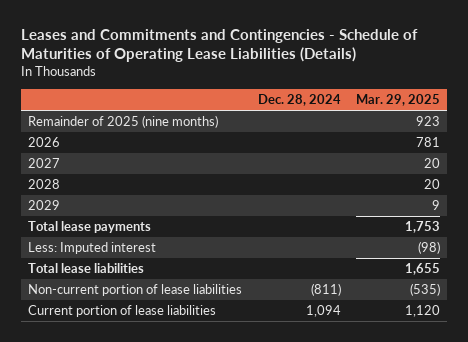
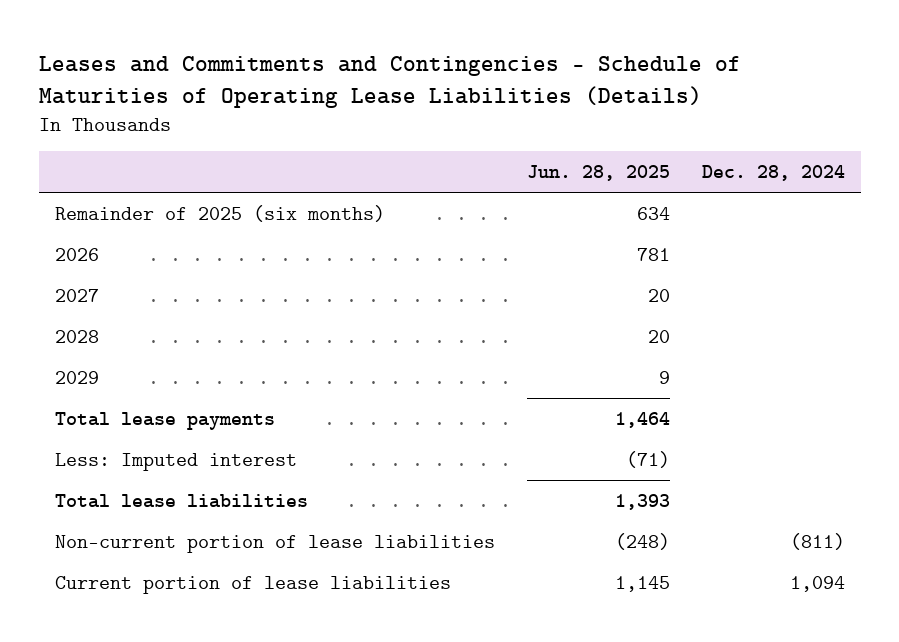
- | Dec. 28, 2024 | Mar. 29, 2025
+ | Jun. 28, 2025 | Dec. 28, 2024
- Remainder of 2025 (nine months) | | 923
+ Remainder of 2025 (six months) | 634 |

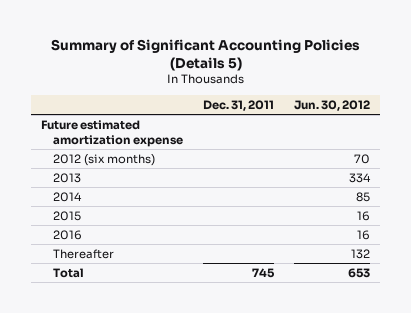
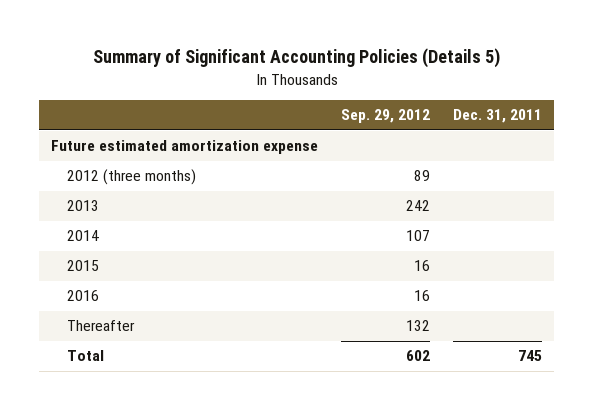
- | Dec. 31, 2011 | Jun. 30, 2012
+ | Sep. 29, 2012 | Dec. 31, 2011
- 2012 (six months) | | 70
+ 2012 (three months) | 89 |

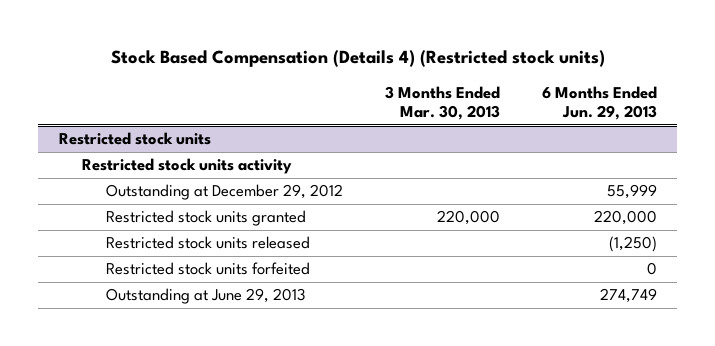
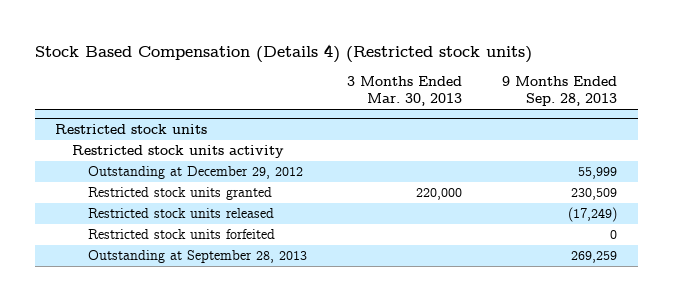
- | 3 Months Ended Mar. 30, 2013 | 6 Months Ended Jun. 29, 2013
+ | 3 Months Ended Mar. 30, 2013 | 9 Months Ended Sep. 28, 2013
@ Restricted stock units
- Outstanding at June 29, 2013 | | 274,749
+ Outstanding at September 28, 2013 | | 269,259

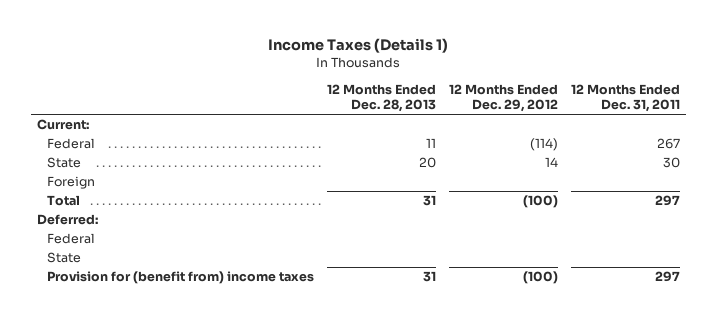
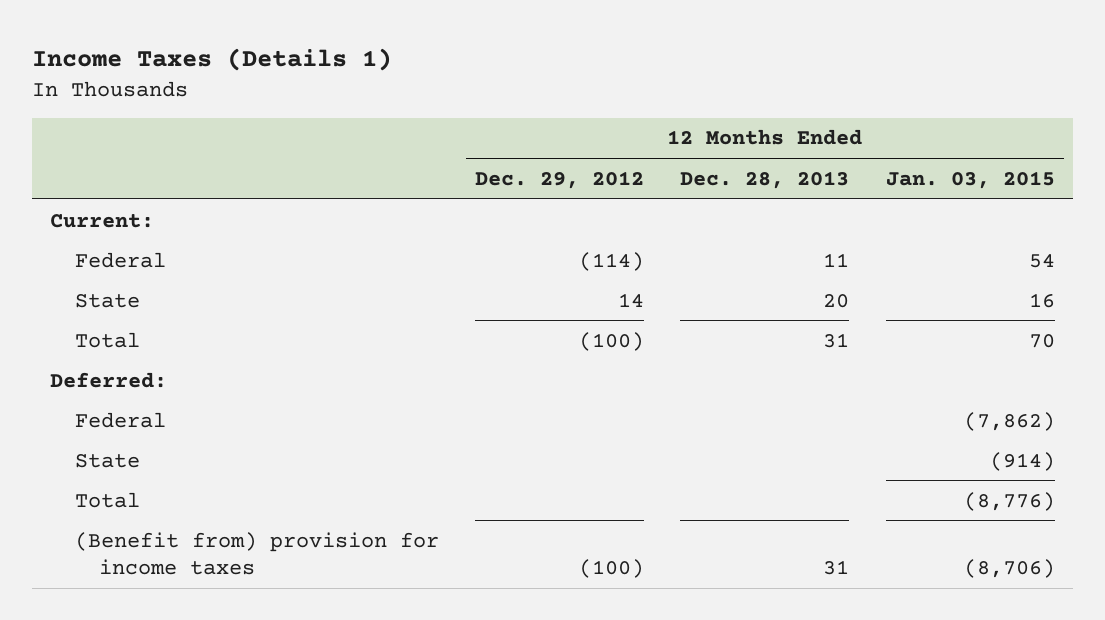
- | 12 Months Ended Dec. 28, 2013 | 12 Months Ended Dec. 29, 2012 | 12 Months Ended Dec. 31, 2011
+ | 12 Months Ended Dec. 29, 2012 | 12 Months Ended Dec. 28, 2013 | 12 Months Ended Jan. 03, 2015
- Foreign
- Provision for (benefit from) income taxes | 31 | (100) | 297
+ Total | | | (8,776)
+ (Benefit from) provision for income taxes | (100) | 31 | (8,706)

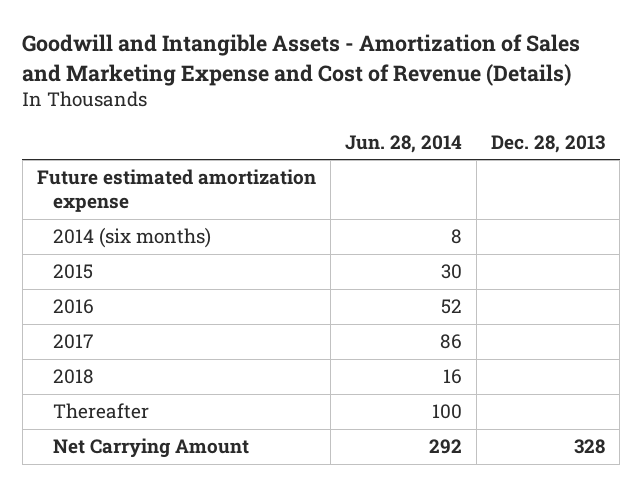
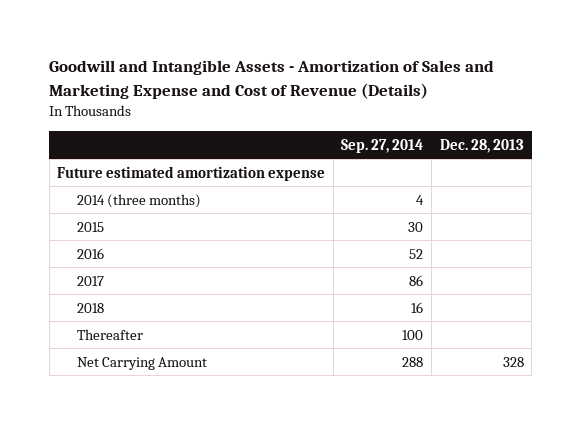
- | Jun. 28, 2014 | Dec. 28, 2013
+ | Sep. 27, 2014 | Dec. 28, 2013
- 2014 (six months) | 8 |
+ 2014 (three months) | 4 |

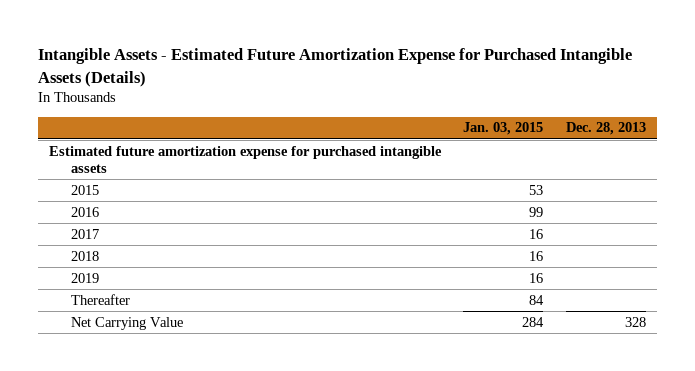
- Goodwill and Intangible Assets - Amortization of Sales and Marketing Expense and Cost of Revenue (Details)
+ Intangible Assets - Estimated Future Amortization Expense for Purchased Intangible Assets (Details)
- | Sep. 27, 2014 | Dec. 28, 2013
+ | Jan. 03, 2015 | Dec. 28, 2013
- Future estimated amortization expense
- 2014 (three months) | 4 |
+ Estimated future amortization expense for purchased intangible assets
+ 2019 | 16 |
- Net Carrying Amount | 288 | 328
+ Net Carrying Value | 284 | 328

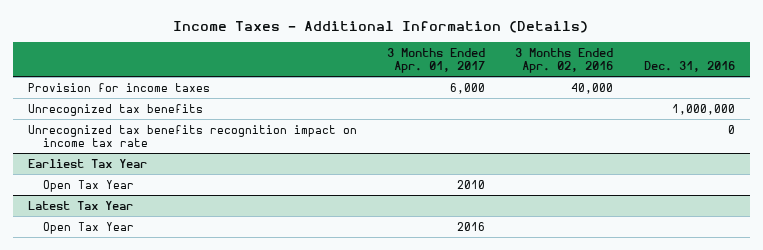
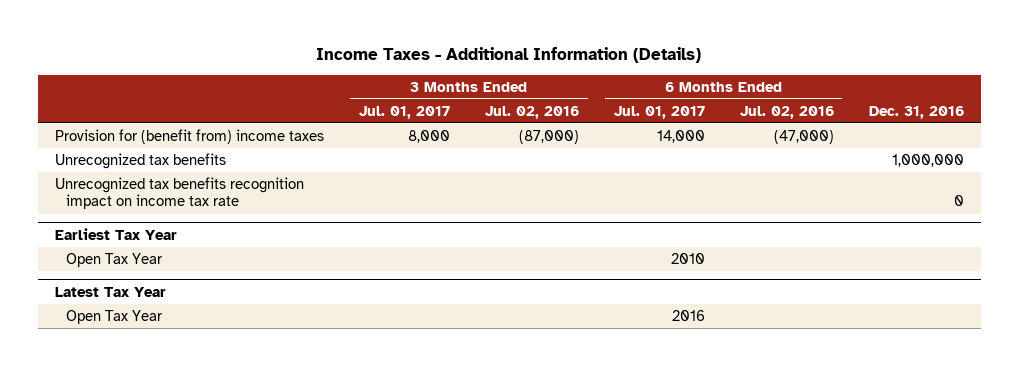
- | 3 Months Ended Apr. 01, 2017 | 3 Months Ended Apr. 02, 2016 | Dec. 31, 2016
+ | 3 Months Ended Jul. 01, 2017 | 3 Months Ended Jul. 02, 2016 | 6 Months Ended Jul. 01, 2017 | 6 Months Ended Jul. 02, 2016 | Dec. 31, 2016
- Provision for income taxes | 6,000 | 40,000 |
+ Provision for (benefit from) income taxes | 8,000 | (87,000) | 14,000 | (47,000) |

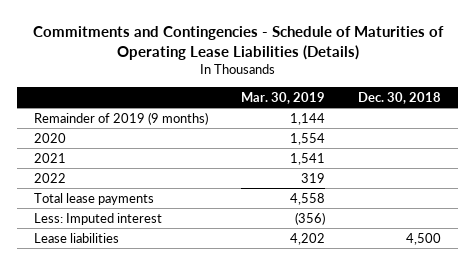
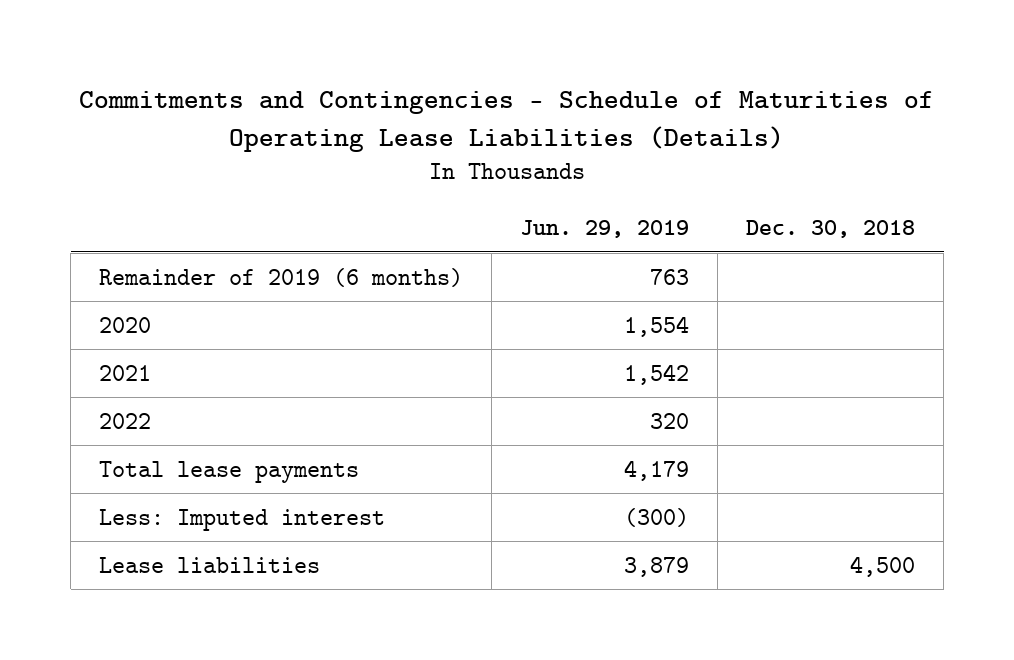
- | Mar. 30, 2019 | Dec. 30, 2018
+ | Jun. 29, 2019 | Dec. 30, 2018
- Remainder of 2019 (9 months) | 1,144 |
+ Remainder of 2019 (6 months) | 763 |

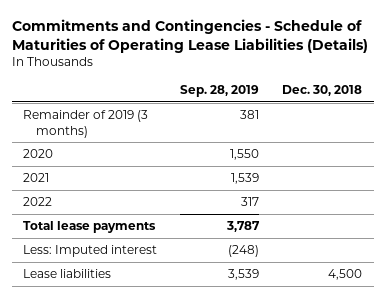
- | Jun. 29, 2019 | Dec. 30, 2018
+ | Sep. 28, 2019 | Dec. 30, 2018
- Remainder of 2019 (6 months) | 763 |
+ Remainder of 2019 (3 months) | 381 |

